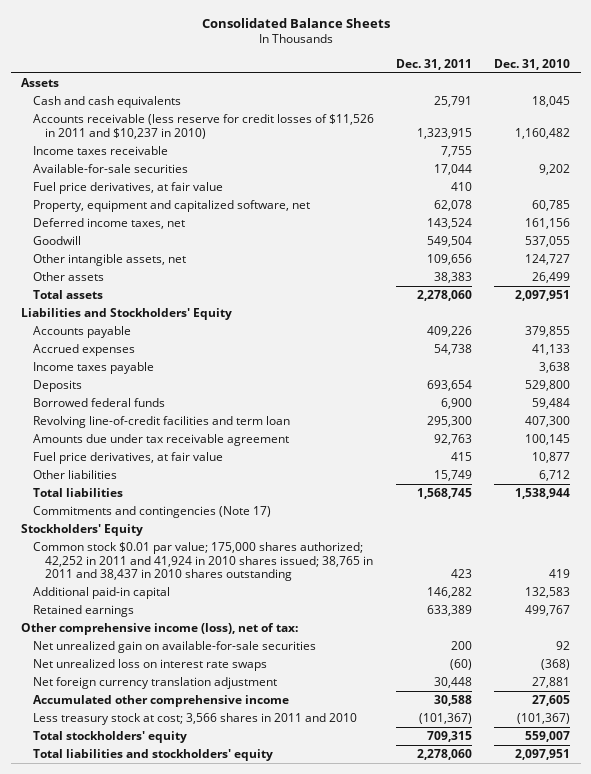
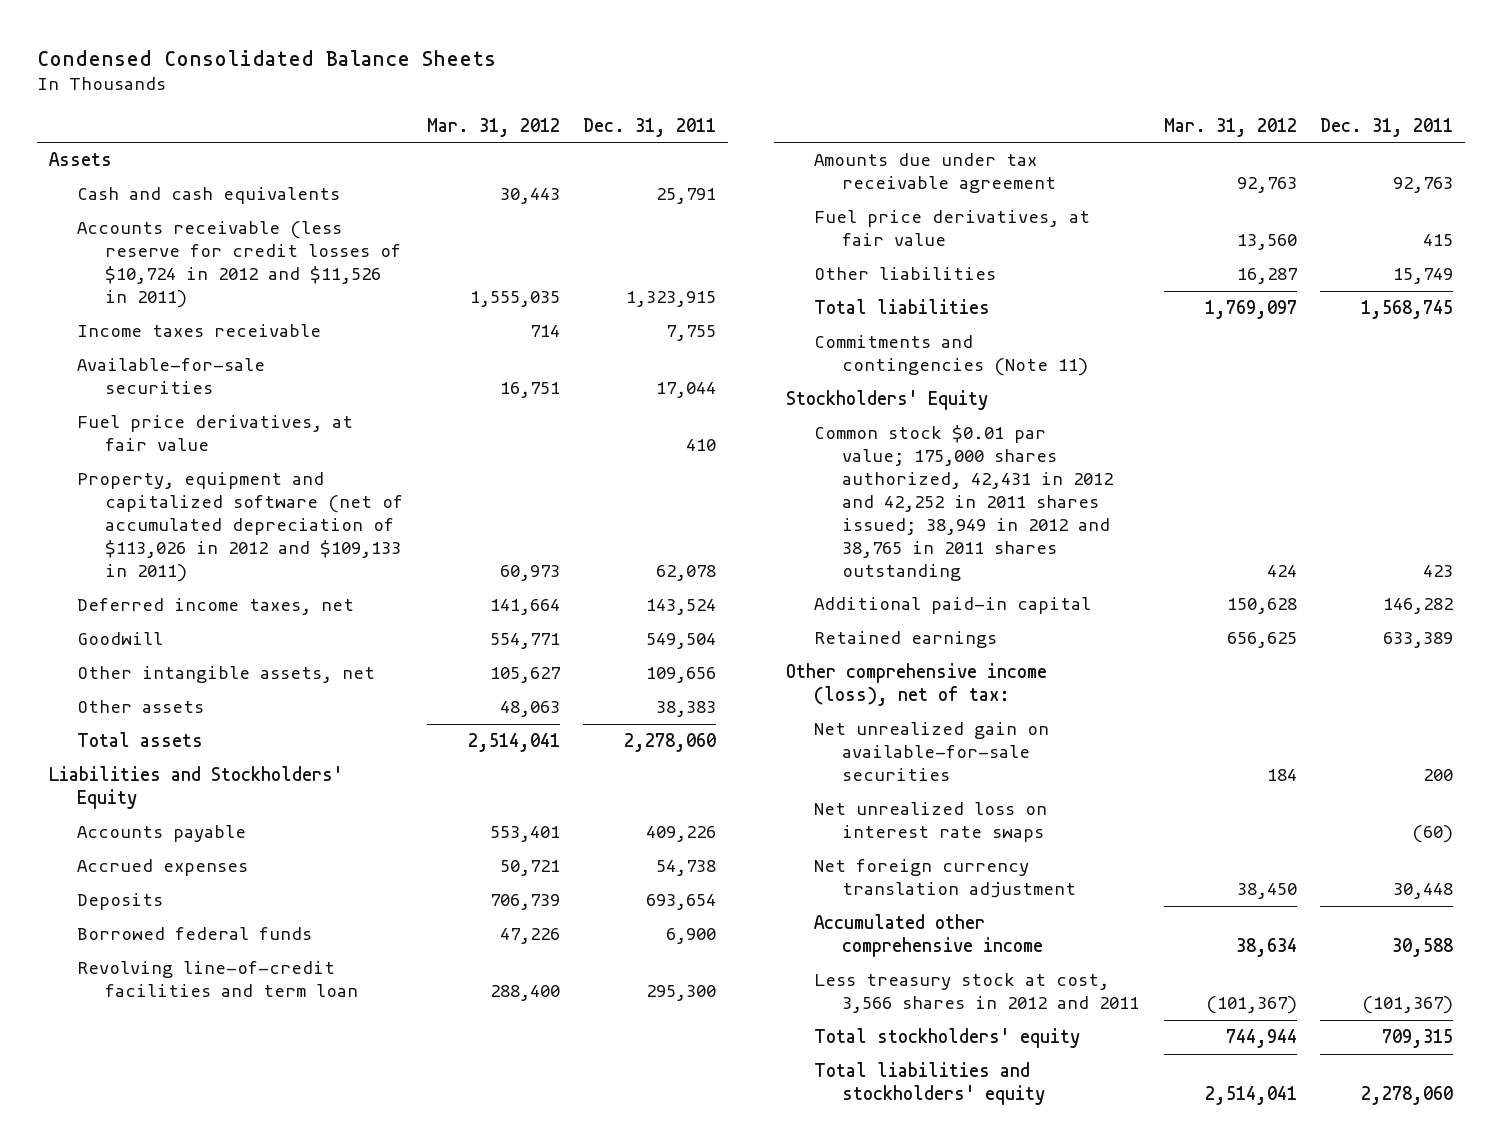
- Consolidated Balance Sheets
+ Condensed Consolidated Balance Sheets
- | Dec. 31, 2011 | Dec. 31, 2010
+ | Mar. 31, 2012 | Dec. 31, 2011
- Accounts receivable (less reserve for credit losses of $11,526 in 2011 and $10,237 in 2010) | 1,323,915 | 1,160,482
+ Accounts receivable (less reserve for credit losses of $10,724 in 2012 and $11,526 in 2011) | 1,555,035 | 1,323,915
- Property, equipment and capitalized software, net | 62,078 | 60,785
+ Property, equipment and capitalized software (net of accumulated depreciation of $113,026 in 2012 and $109,133 in 2011) | 60,973 | 62,078
- Income taxes payable | | 3,638
- Commitments and contingencies (Note 17)
+ Commitments and contingencies (Note 11)
- Common stock $0.01 par value; 175,000 shares authorized; 42,252 in 2011 and 41,924 in 2010 shares issued; 38,765 in 2011 and 38,437 in 2010 shares outstanding | 423 | 419
+ Common stock $0.01 par value; 175,000 shares authorized, 42,431 in 2012 and 42,252 in 2011 shares issued; 38,949 in 2012 and 38,765 in 2011 shares outstanding | 424 | 423
- Less treasury stock at cost; 3,566 shares in 2011 and 2010 | (101,367) | (101,367)
+ Less treasury stock at cost, 3,566 shares in 2012 and 2011 | (101,367) | (101,367)

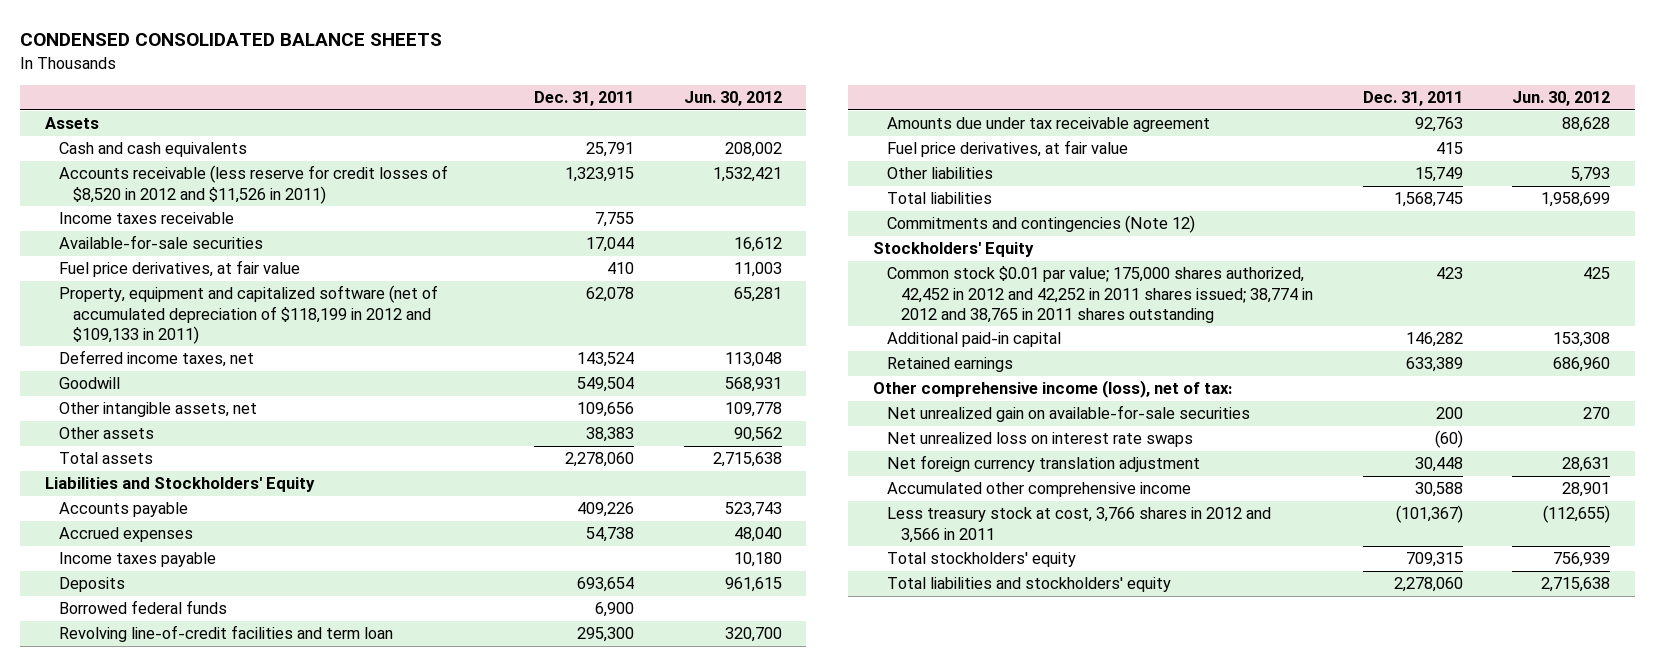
- Condensed Consolidated Balance Sheets
+ CONDENSED CONSOLIDATED BALANCE SHEETS
- | Mar. 31, 2012 | Dec. 31, 2011
+ | Dec. 31, 2011 | Jun. 30, 2012
- Accounts receivable (less reserve for credit losses of $10,724 in 2012 and $11,526 in 2011) | 1,555,035 | 1,323,915
+ Accounts receivable (less reserve for credit losses of $8,520 in 2012 and $11,526 in 2011) | 1,323,915 | 1,532,421
- Property, equipment and capitalized software (net of accumulated depreciation of $113,026 in 2012 and $109,133 in 2011) | 60,973 | 62,078
+ Property, equipment and capitalized software (net of accumulated depreciation of $118,199 in 2012 and $109,133 in 2011) | 62,078 | 65,281
+ Income taxes payable | | 10,180
- Commitments and contingencies (Note 11)
+ Commitments and contingencies (Note 12)
- Common stock $0.01 par value; 175,000 shares authorized, 42,431 in 2012 and 42,252 in 2011 shares issued; 38,949 in 2012 and 38,765 in 2011 shares outstanding | 424 | 423
+ Common stock $0.01 par value; 175,000 shares authorized, 42,452 in 2012 and 42,252 in 2011 shares issued; 38,774 in 2012 and 38,765 in 2011 shares outstanding | 423 | 425
- Less treasury stock at cost, 3,566 shares in 2012 and 2011 | (101,367) | (101,367)
+ Less treasury stock at cost, 3,766 shares in 2012 and 3,566 in 2011 | (101,367) | (112,655)

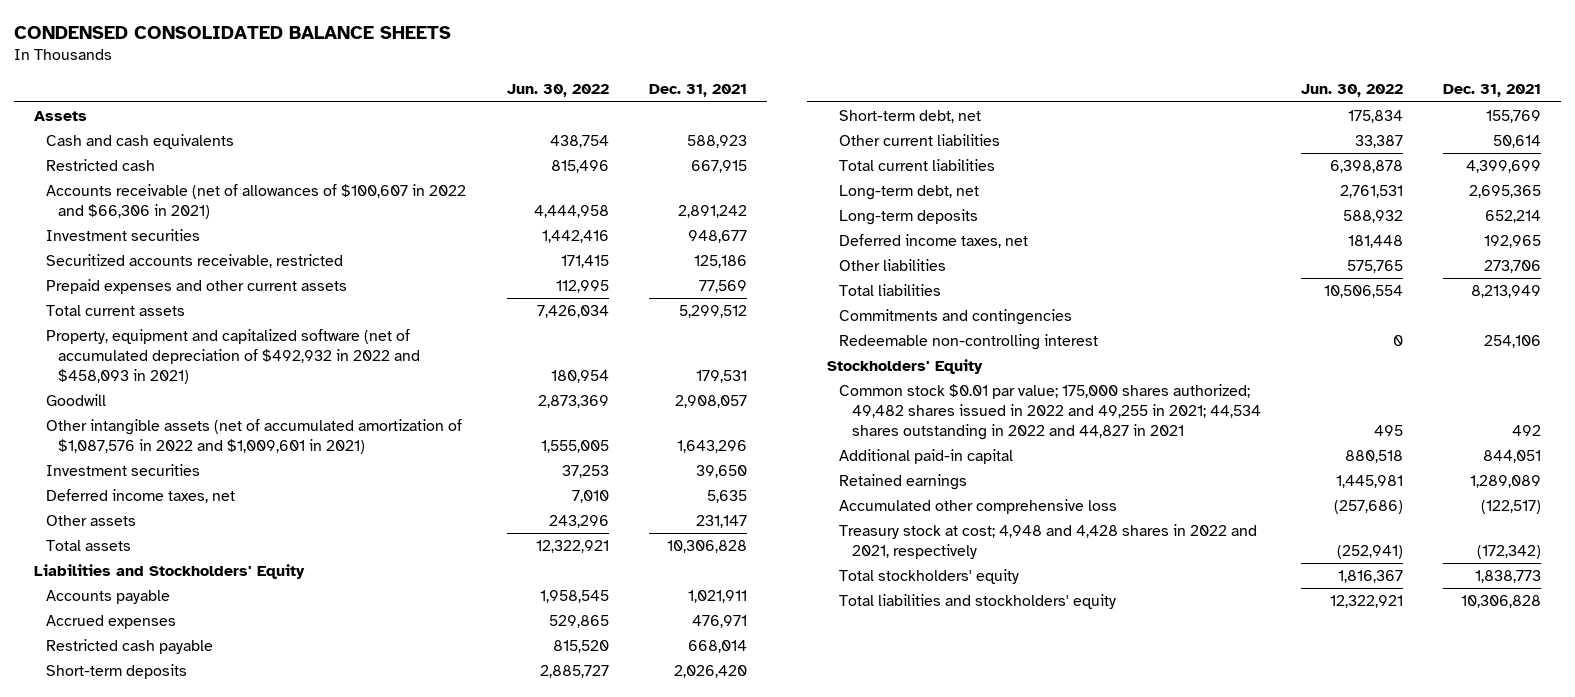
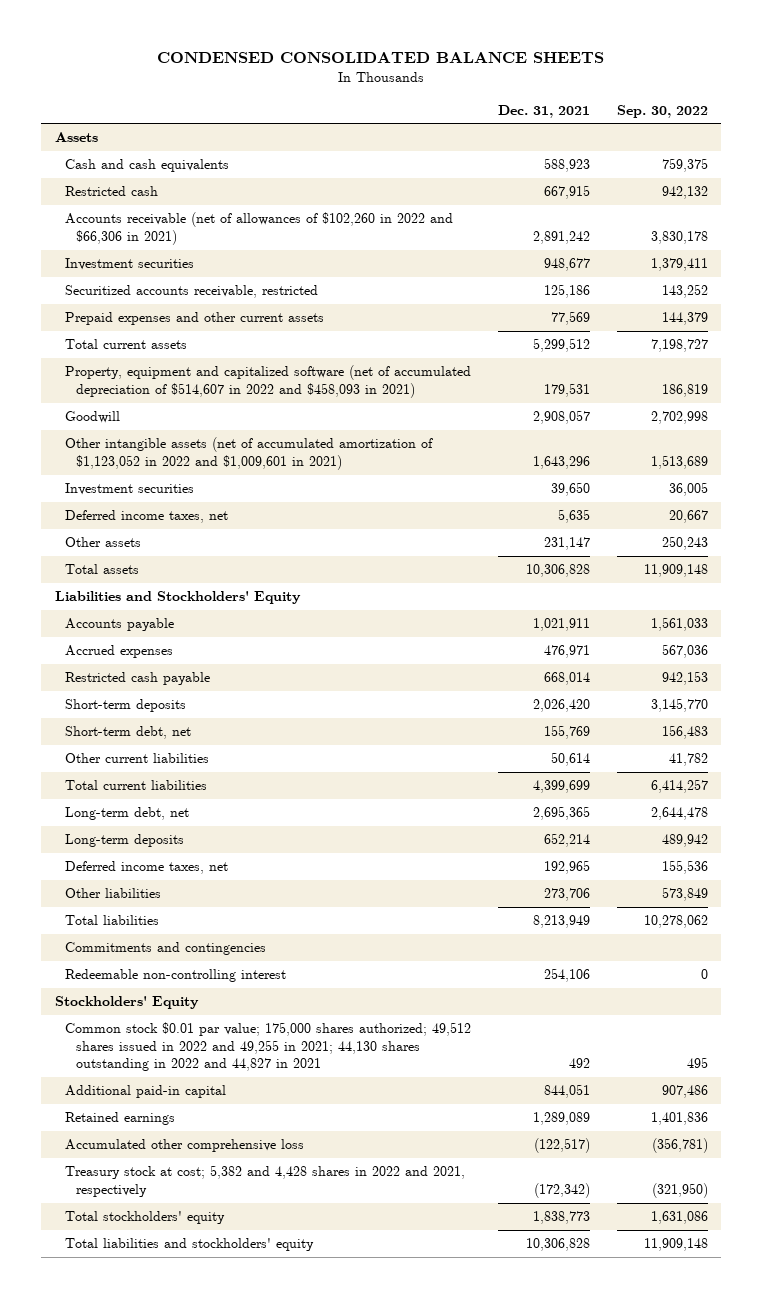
- | Jun. 30, 2022 | Dec. 31, 2021
+ | Dec. 31, 2021 | Sep. 30, 2022
- Accounts receivable (net of allowances of $100,607 in 2022 and $66,306 in 2021) | 4,444,958 | 2,891,242
+ Accounts receivable (net of allowances of $102,260 in 2022 and $66,306 in 2021) | 2,891,242 | 3,830,178
- Property, equipment and capitalized software (net of accumulated depreciation of $492,932 in 2022 and $458,093 in 2021) | 180,954 | 179,531
+ Property, equipment and capitalized software (net of accumulated depreciation of $514,607 in 2022 and $458,093 in 2021) | 179,531 | 186,819
- Other intangible assets (net of accumulated amortization of $1,087,576 in 2022 and $1,009,601 in 2021) | 1,555,005 | 1,643,296
+ Other intangible assets (net of accumulated amortization of $1,123,052 in 2022 and $1,009,601 in 2021) | 1,643,296 | 1,513,689
- Common stock $0.01 par value; 175,000 shares authorized; 49,482 shares issued in 2022 and 49,255 in 2021; 44,534 shares outstanding in 2022 and 44,827 in 2021 | 495 | 492
+ Common stock $0.01 par value; 175,000 shares authorized; 49,512 shares issued in 2022 and 49,255 in 2021; 44,130 shares outstanding in 2022 and 44,827 in 2021 | 492 | 495
- Treasury stock at cost; 4,948 and 4,428 shares in 2022 and 2021, respectively | (252,941) | (172,342)
+ Treasury stock at cost; 5,382 and 4,428 shares in 2022 and 2021, respectively | (172,342) | (321,950)

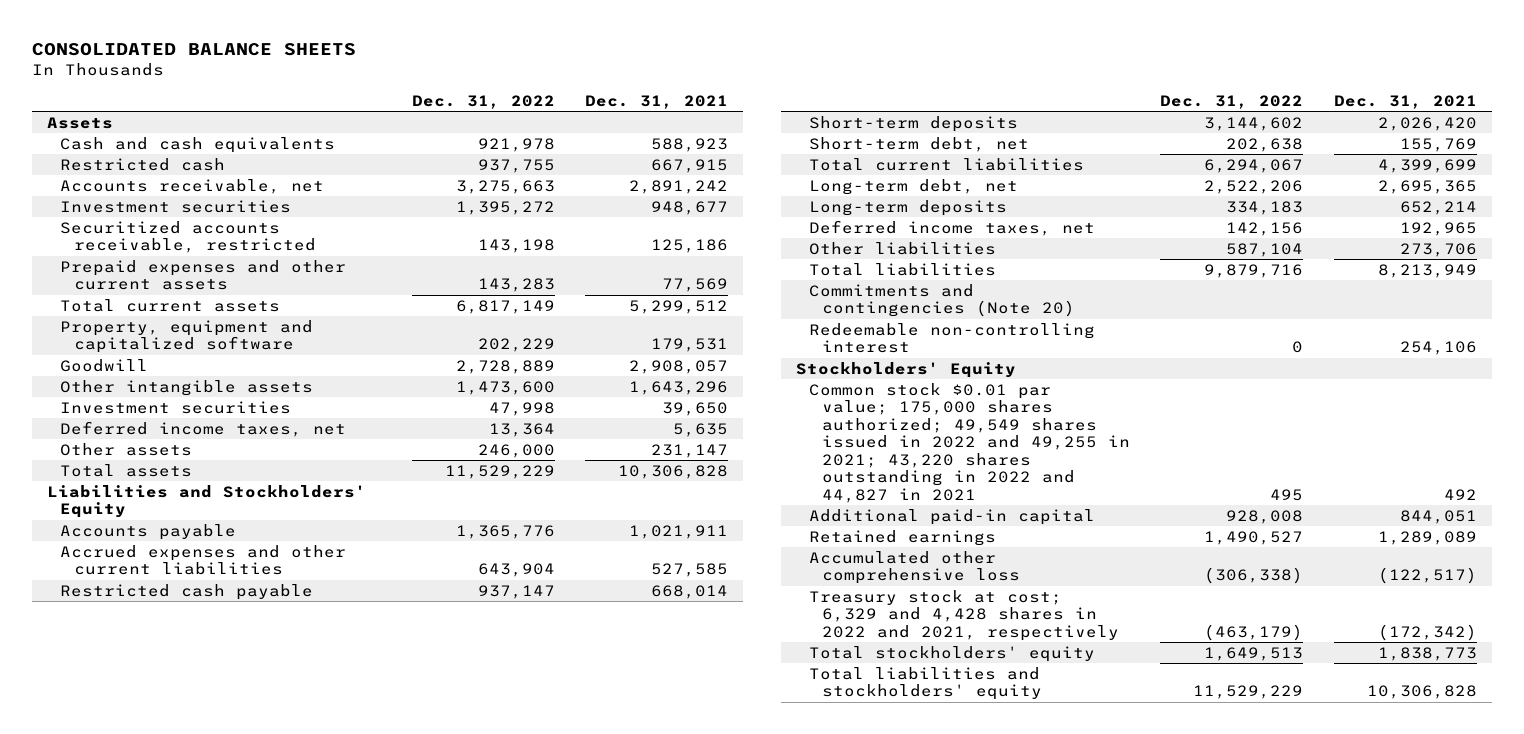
- CONDENSED CONSOLIDATED BALANCE SHEETS
+ CONSOLIDATED BALANCE SHEETS
- | Dec. 31, 2021 | Sep. 30, 2022
+ | Dec. 31, 2022 | Dec. 31, 2021
- Accounts receivable (net of allowances of $102,260 in 2022 and $66,306 in 2021) | 2,891,242 | 3,830,178
+ Accounts receivable, net | 3,275,663 | 2,891,242
- Property, equipment and capitalized software (net of accumulated depreciation of $514,607 in 2022 and $458,093 in 2021) | 179,531 | 186,819
+ Property, equipment and capitalized software | 202,229 | 179,531
- Other intangible assets (net of accumulated amortization of $1,123,052 in 2022 and $1,009,601 in 2021) | 1,643,296 | 1,513,689
+ Other intangible assets | 1,473,600 | 1,643,296
- Accrued expenses | 476,971 | 567,036
+ Accrued expenses and other current liabilities | 643,904 | 527,585
- Other current liabilities | 50,614 | 41,782
- Commitments and contingencies
+ Commitments and contingencies (Note 20)
- Common stock $0.01 par value; 175,000 shares authorized; 49,512 shares issued in 2022 and 49,255 in 2021; 44,130 shares outstanding in 2022 and 44,827 in 2021 | 492 | 495
+ Common stock $0.01 par value; 175,000 shares authorized; 49,549 shares issued in 2022 and 49,255 in 2021; 43,220 shares outstanding in 2022 and 44,827 in 2021 | 495 | 492
- Treasury stock at cost; 5,382 and 4,428 shares in 2022 and 2021, respectively | (172,342) | (321,950)
+ Treasury stock at cost; 6,329 and 4,428 shares in 2022 and 2021, respectively | (463,179) | (172,342)

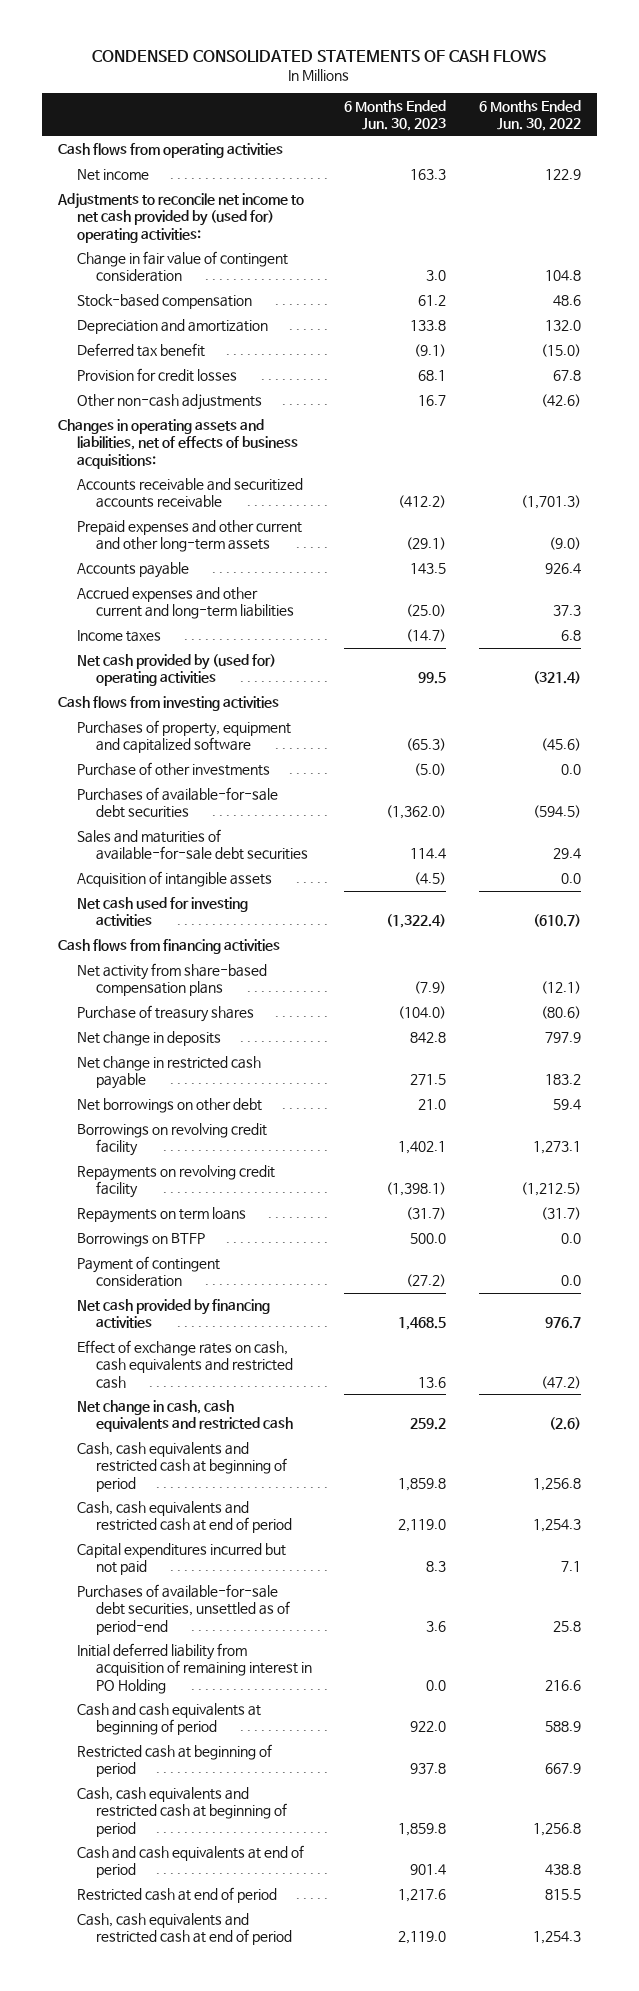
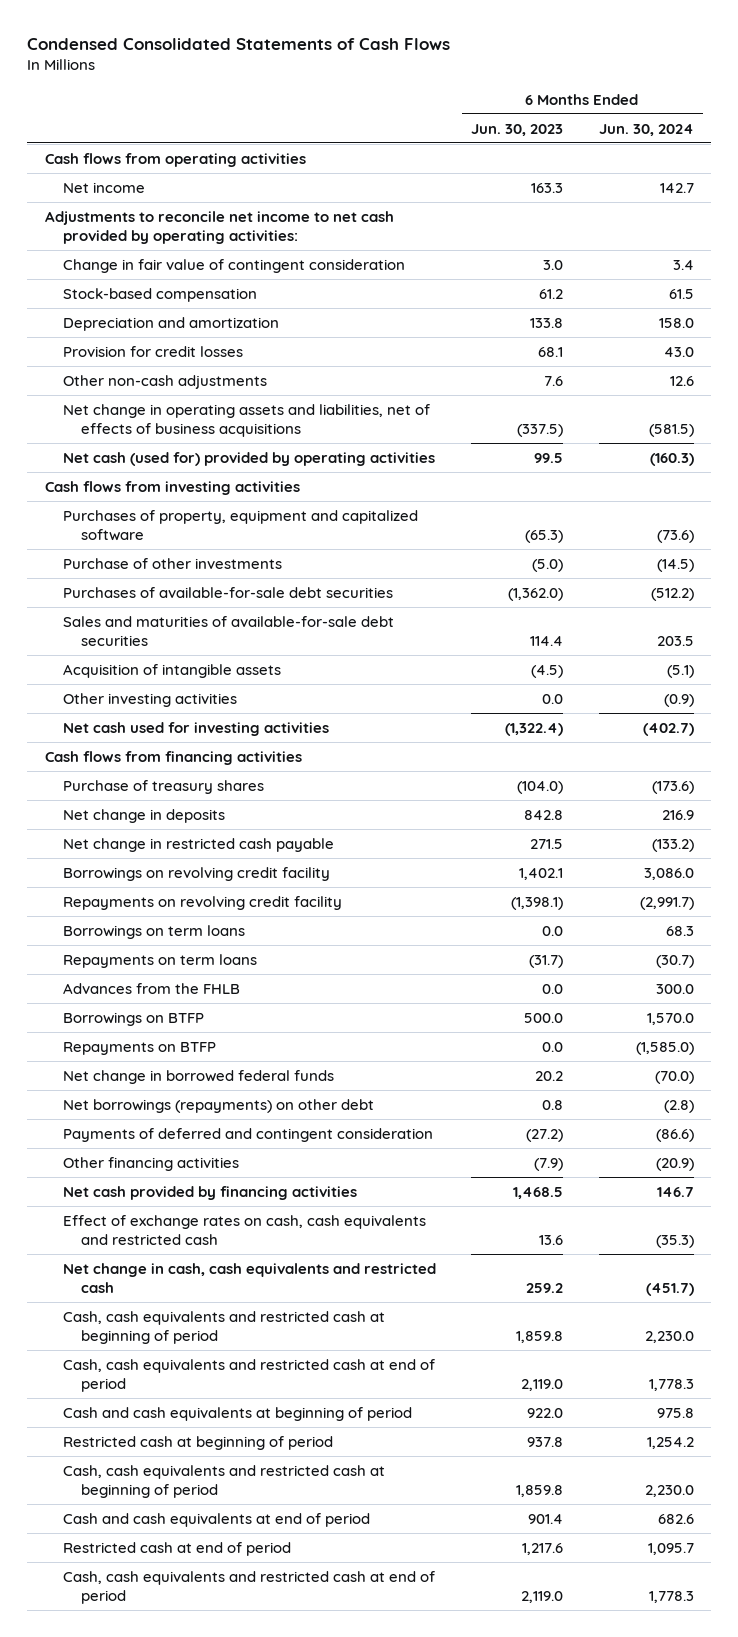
- CONDENSED CONSOLIDATED STATEMENTS OF CASH FLOWS
+ Condensed Consolidated Statements of Cash Flows
- | 6 Months Ended Jun. 30, 2023 | 6 Months Ended Jun. 30, 2022
+ | 6 Months Ended Jun. 30, 2023 | 6 Months Ended Jun. 30, 2024
- Adjustments to reconcile net income to net cash provided by (used for) operating activities:
+ Adjustments to reconcile net income to net cash provided by operating activities:
- Deferred tax benefit | (9.1) | (15.0)
- Other non-cash adjustments | 16.7 | (42.6)
- Changes in operating assets and liabilities, net of effects of business acquisitions:
- Accounts receivable and securitized accounts receivable | (412.2) | (1,701.3)
- Prepaid expenses and other current and other long-term assets | (29.1) | (9.0)
- Accounts payable | 143.5 | 926.4
- Accrued expenses and other current and long-term liabilities | (25.0) | 37.3
- Income taxes | (14.7) | 6.8
- Net cash provided by (used for) operating activities | 99.5 | (321.4)
+ Other non-cash adjustments | 7.6 | 12.6
+ Net change in operating assets and liabilities, net of effects of business acquisitions | (337.5) | (581.5)
+ Net cash (used for) provided by operating activities | 99.5 | (160.3)
+ Other investing activities | 0.0 | (0.9)
- Net activity from share-based compensation plans | (7.9) | (12.1)
- Net borrowings on other debt | 21.0 | 59.4
+ Borrowings on term loans | 0.0 | 68.3
+ Advances from the FHLB | 0.0 | 300.0
- Payment of contingent consideration | (27.2) | 0.0
+ Repayments on BTFP | 0.0 | (1,585.0)
+ Net change in borrowed federal funds | 20.2 | (70.0)
+ Net borrowings (repayments) on other debt | 0.8 | (2.8)
+ Payments of deferred and contingent consideration | (27.2) | (86.6)
+ Other financing activities | (7.9) | (20.9)
- Capital expenditures incurred but not paid | 8.3 | 7.1
- Purchases of available-for-sale debt securities, unsettled as of period-end | 3.6 | 25.8
- Initial deferred liability from acquisition of remaining interest in PO Holding | 0.0 | 216.6

